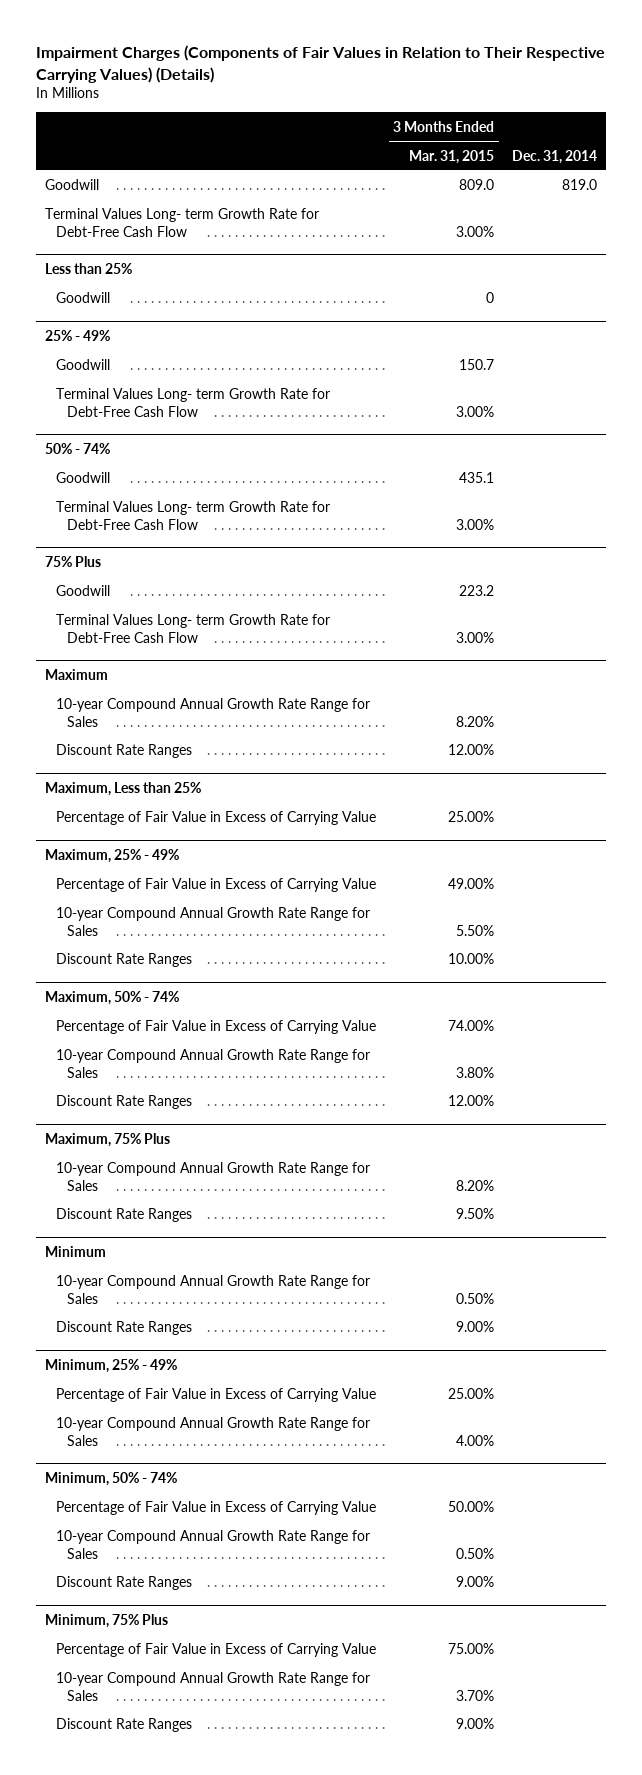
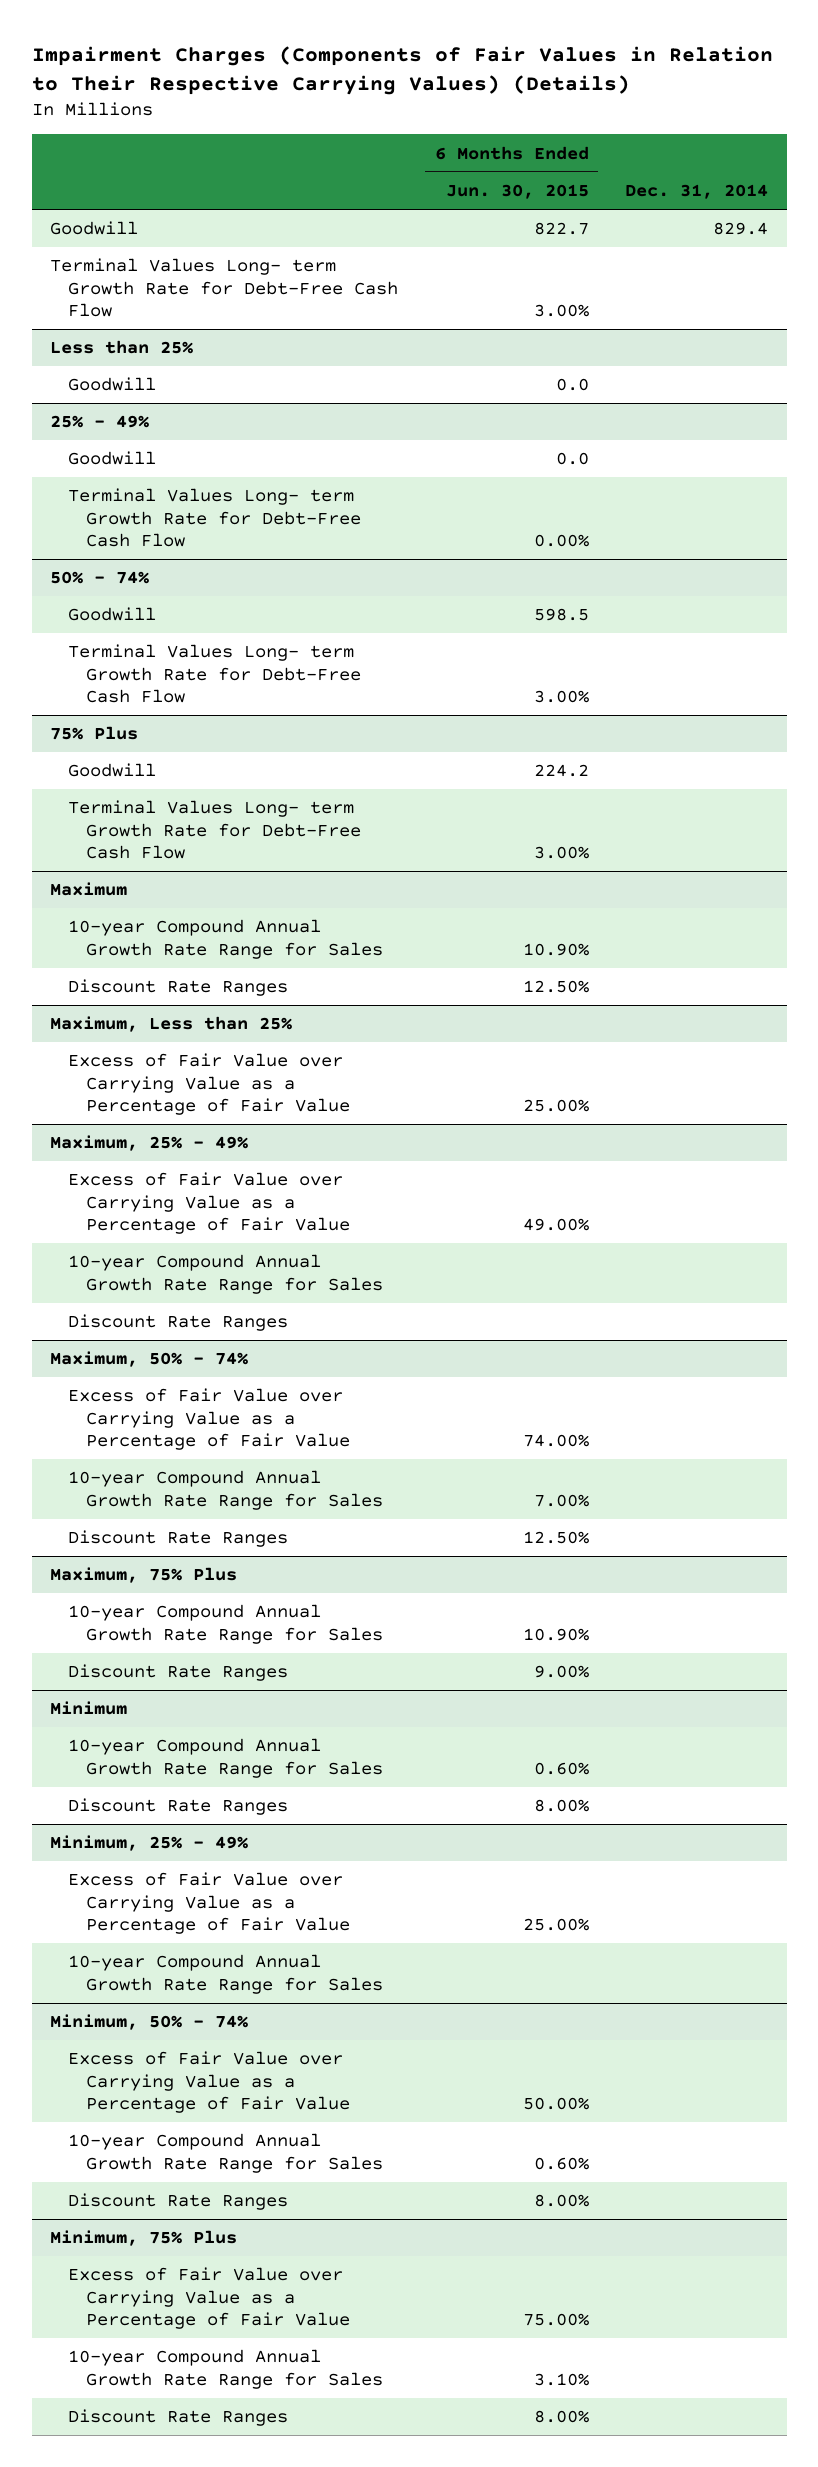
- | 3 Months Ended Mar. 31, 2015 | Dec. 31, 2014
+ | 6 Months Ended Jun. 30, 2015 | Dec. 31, 2014
- Goodwill | 809.0 | 819.0
+ Goodwill | 822.7 | 829.4
@ Maximum, Less than 25%
- Percentage of Fair Value in Excess of Carrying Value | 25.00% |
+ Excess of Fair Value over Carrying Value as a Percentage of Fair Value | 25.00% |
@ Maximum, 25% - 49%
- Percentage of Fair Value in Excess of Carrying Value | 49.00% |
+ Excess of Fair Value over Carrying Value as a Percentage of Fair Value | 49.00% |
@ Maximum, 50% - 74%
- Percentage of Fair Value in Excess of Carrying Value | 74.00% |
+ Excess of Fair Value over Carrying Value as a Percentage of Fair Value | 74.00% |
@ Minimum, 25% - 49%
- Percentage of Fair Value in Excess of Carrying Value | 25.00% |
+ Excess of Fair Value over Carrying Value as a Percentage of Fair Value | 25.00% |
@ Minimum, 50% - 74%
- Percentage of Fair Value in Excess of Carrying Value | 50.00% |
+ Excess of Fair Value over Carrying Value as a Percentage of Fair Value | 50.00% |
@ Minimum, 75% Plus
- Percentage of Fair Value in Excess of Carrying Value | 75.00% |
+ Excess of Fair Value over Carrying Value as a Percentage of Fair Value | 75.00% |

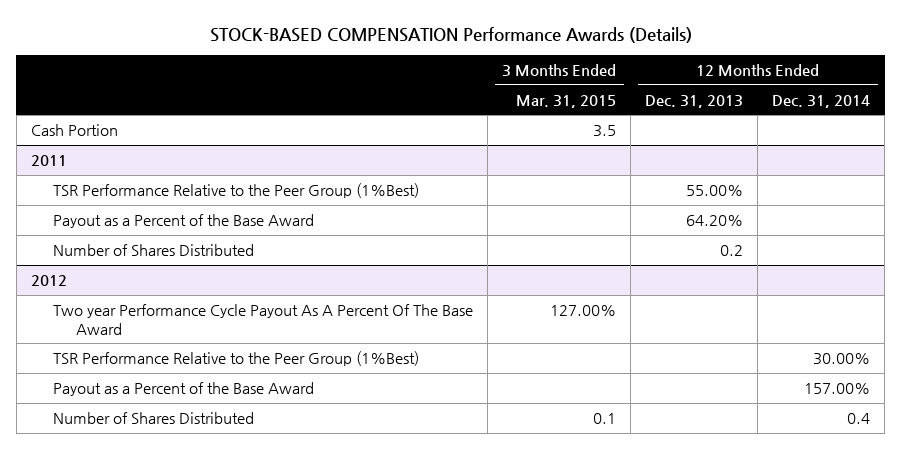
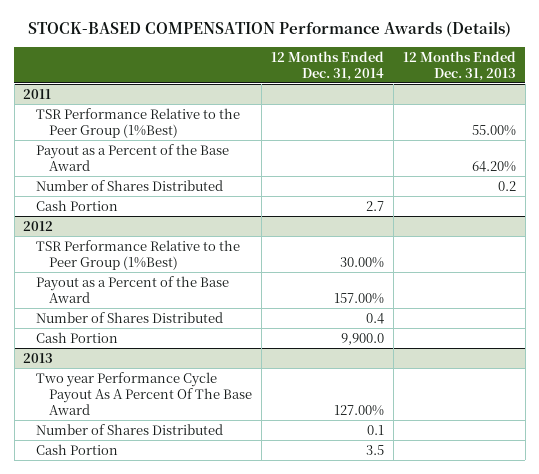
- | 3 Months Ended Mar. 31, 2015 | 12 Months Ended Dec. 31, 2013 | 12 Months Ended Dec. 31, 2014
+ | 12 Months Ended Dec. 31, 2014 | 12 Months Ended Dec. 31, 2013
- Cash Portion | 3.5 | |
@ 2011
+ Cash Portion | 2.7 |
@ 2012
- Two year Performance Cycle Payout As A Percent Of The Base Award | 127.00% | |
+ Cash Portion | 9,900.0 |
+ 2013
+ Two year Performance Cycle Payout As A Percent Of The Base Award | 127.00% |
+ Number of Shares Distributed | 0.1 |
+ Cash Portion | 3.5 |

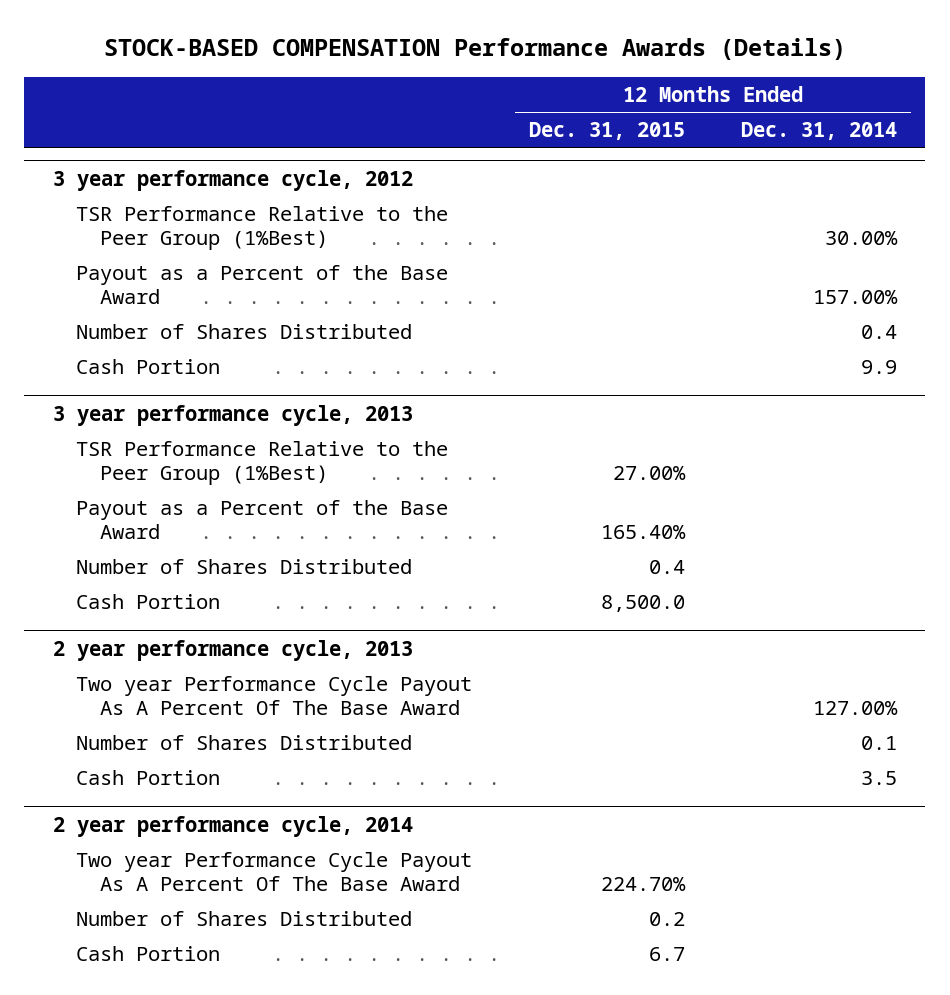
- | 12 Months Ended Dec. 31, 2014 | 12 Months Ended Dec. 31, 2013
+ | 12 Months Ended Dec. 31, 2015 | 12 Months Ended Dec. 31, 2014
- 2011
- TSR Performance Relative to the Peer Group (1%Best) | | 55.00%
- Payout as a Percent of the Base Award | | 64.20%
- Number of Shares Distributed | | 0.2
- Cash Portion | 2.7 |
- 2012
+ 3 year performance cycle, 2012
- Cash Portion | 9,900.0 |
- 2013
+ Cash Portion | | 9.9
+ 3 year performance cycle, 2013
+ TSR Performance Relative to the Peer Group (1%Best) | 27.00% |
+ Payout as a Percent of the Base Award | 165.40% |
+ Number of Shares Distributed | 0.4 |
+ Cash Portion | 8,500.0 |
+ 2 year performance cycle, 2013
+ 2 year performance cycle, 2014
+ Two year Performance Cycle Payout As A Percent Of The Base Award | 224.70% |
+ Number of Shares Distributed | 0.2 |
+ Cash Portion | 6.7 |

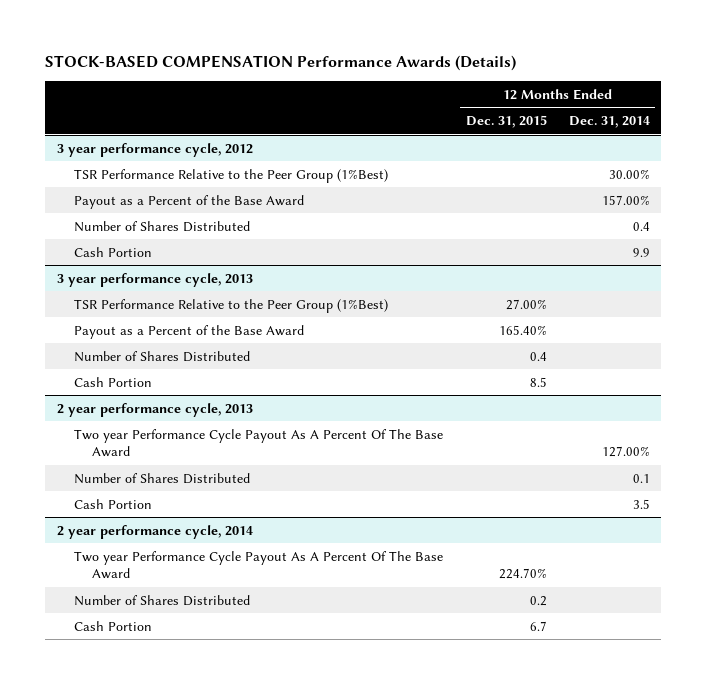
@ 3 year performance cycle, 2013
- Cash Portion | 8,500.0 |
+ Cash Portion | 8.5 |

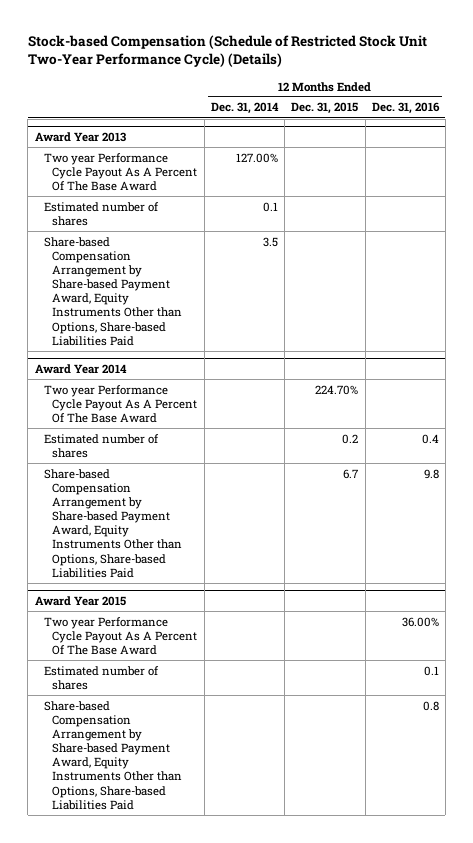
- STOCK-BASED COMPENSATION Performance Awards (Details)
+ Stock-based Compensation (Schedule of Restricted Stock Unit Two-Year Performance Cycle) (Details)
- | 12 Months Ended Dec. 31, 2015 | 12 Months Ended Dec. 31, 2014
+ | 12 Months Ended Dec. 31, 2014 | 12 Months Ended Dec. 31, 2015 | 12 Months Ended Dec. 31, 2016
- 3 year performance cycle, 2012
- TSR Performance Relative to the Peer Group (1%Best) | | 30.00%
- Payout as a Percent of the Base Award | | 157.00%
- Number of Shares Distributed | | 0.4
- Cash Portion | | 9.9
- 3 year performance cycle, 2013
- TSR Performance Relative to the Peer Group (1%Best) | 27.00% |
- Payout as a Percent of the Base Award | 165.40% |
- Number of Shares Distributed | 0.4 |
- Cash Portion | 8.5 |
- 2 year performance cycle, 2013
+ Award Year 2013
- Number of Shares Distributed | | 0.1
- Cash Portion | | 3.5
- 2 year performance cycle, 2014
+ Estimated number of shares | 0.1 | |
+ Share-based Compensation Arrangement by Share-based Payment Award, Equity Instruments Other than Options, Share-based Liabilities Paid | 3.5 | |
+ Award Year 2014
- Number of Shares Distributed | 0.2 |
- Cash Portion | 6.7 |
+ Estimated number of shares | | 0.2 | 0.4
+ Share-based Compensation Arrangement by Share-based Payment Award, Equity Instruments Other than Options, Share-based Liabilities Paid | | 6.7 | 9.8
+ Award Year 2015
+ Two year Performance Cycle Payout As A Percent Of The Base Award | | | 36.00%
+ Estimated number of shares | | | 0.1
+ Share-based Compensation Arrangement by Share-based Payment Award, Equity Instruments Other than Options, Share-based Liabilities Paid | | | 0.8

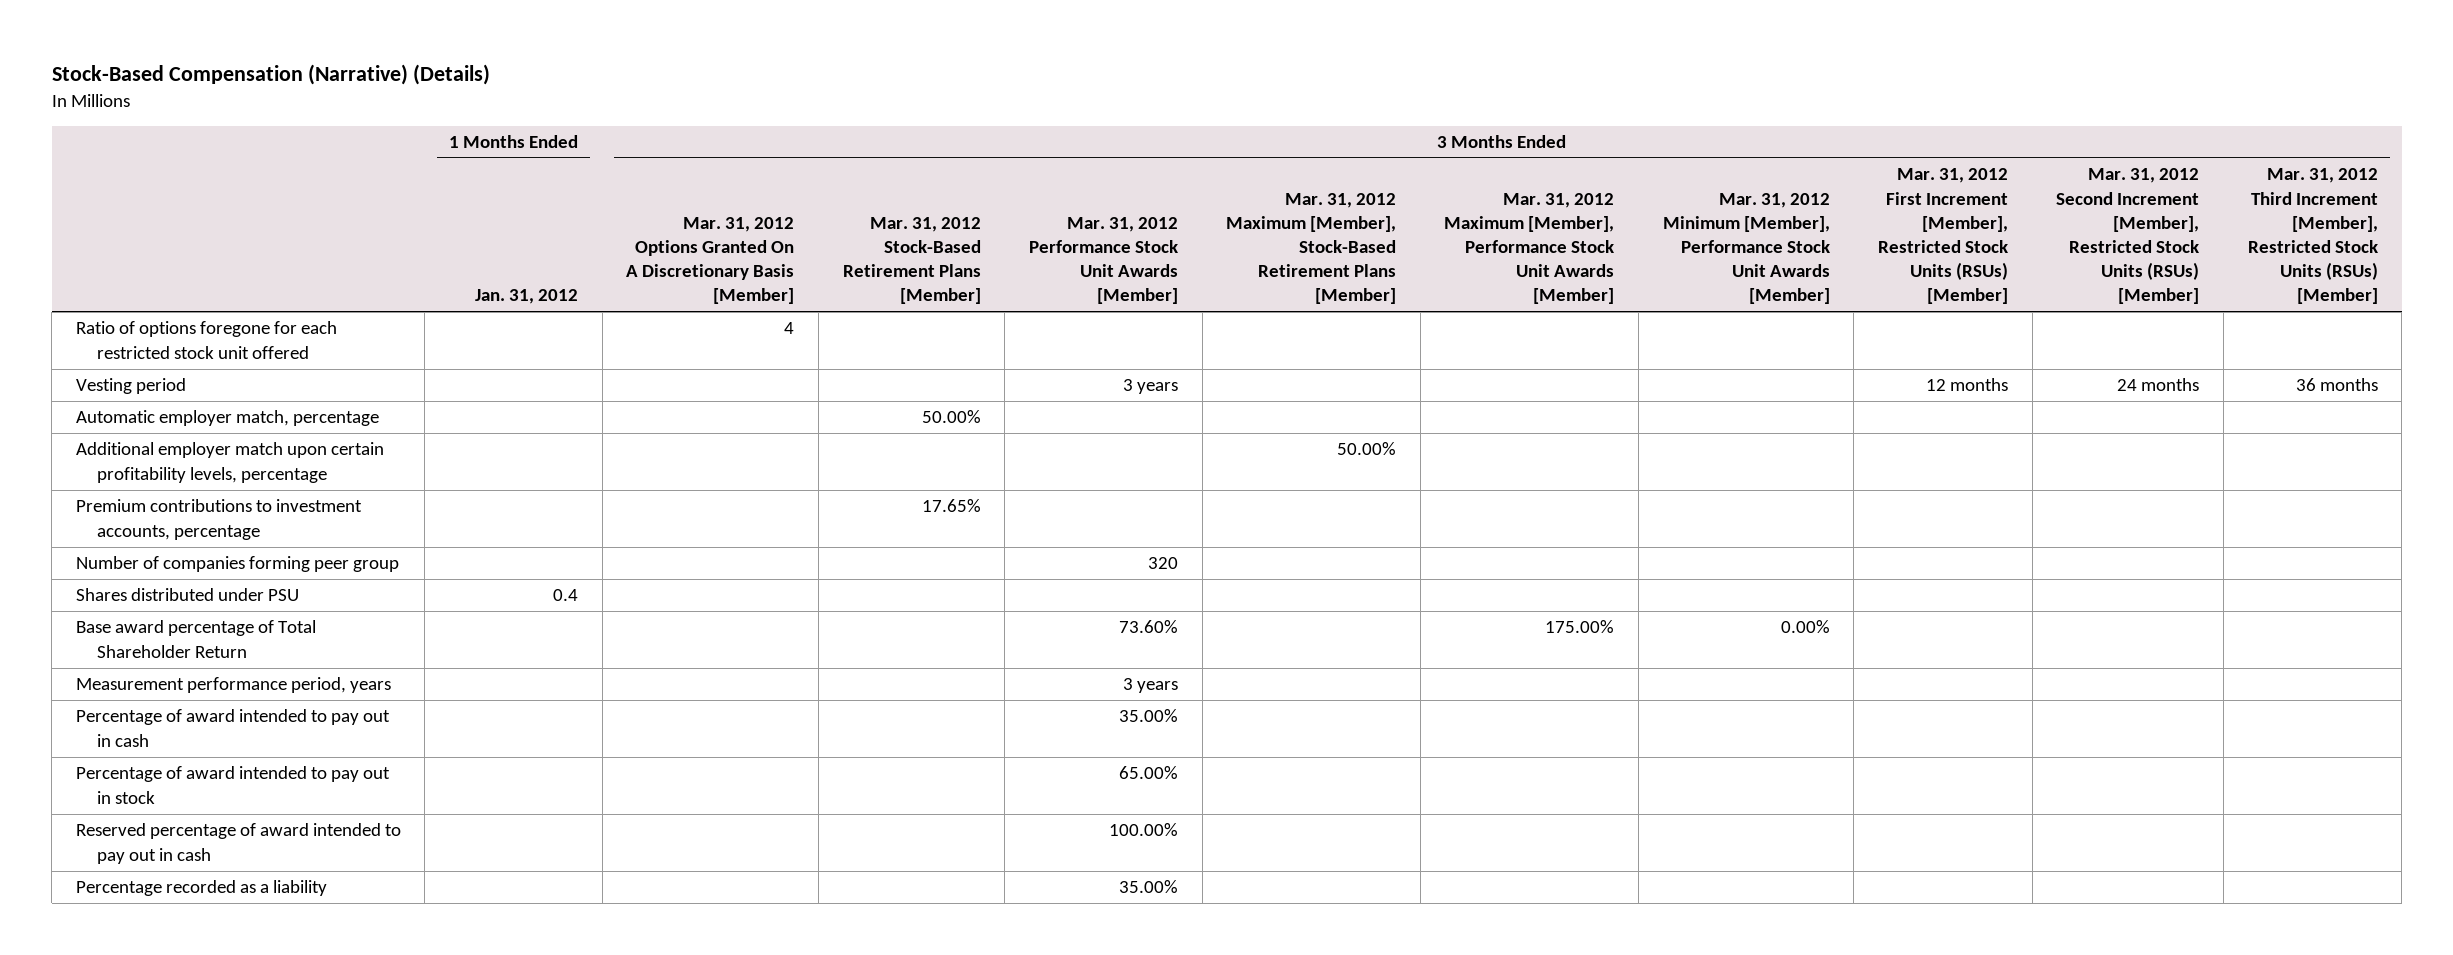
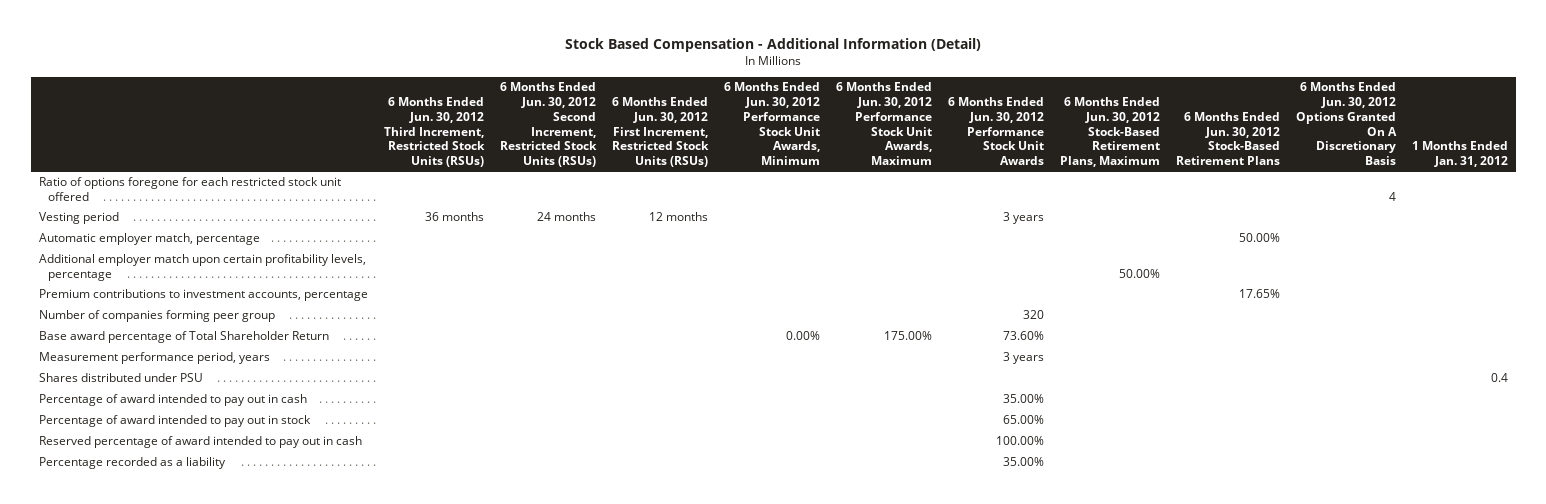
- Stock-Based Compensation (Narrative) (Details)
+ Stock Based Compensation - Additional Information (Detail)
- | 1 Months Ended Jan. 31, 2012 | 3 Months Ended Mar. 31, 2012 Options Granted On A Discretionary Basis [Member] | 3 Months Ended Mar. 31, 2012 Stock-Based Retirement Plans [Member] | 3 Months Ended Mar. 31, 2012 Performance Stock Unit Awards [Member] | 3 Months Ended Mar. 31, 2012 Maximum [Member], Stock-Based Retirement Plans [Member] | 3 Months Ended Mar. 31, 2012 Maximum [Member], Performance Stock Unit Awards [Member] | 3 Months Ended Mar. 31, 2012 Minimum [Member], Performance Stock Unit Awards [Member] | 3 Months Ended Mar. 31, 2012 First Increment [Member], Restricted Stock Units (RSUs) [Member] | 3 Months Ended Mar. 31, 2012 Second Increment [Member], Restricted Stock Units (RSUs) [Member] | 3 Months Ended Mar. 31, 2012 Third Increment [Member], Restricted Stock Units (RSUs) [Member]
+ | 6 Months Ended Jun. 30, 2012 Third Increment, Restricted Stock Units (RSUs) | 6 Months Ended Jun. 30, 2012 Second Increment, Restricted Stock Units (RSUs) | 6 Months Ended Jun. 30, 2012 First Increment, Restricted Stock Units (RSUs) | 6 Months Ended Jun. 30, 2012 Performance Stock Unit Awards, Minimum | 6 Months Ended Jun. 30, 2012 Performance Stock Unit Awards, Maximum | 6 Months Ended Jun. 30, 2012 Performance Stock Unit Awards | 6 Months Ended Jun. 30, 2012 Stock-Based Retirement Plans, Maximum | 6 Months Ended Jun. 30, 2012 Stock-Based Retirement Plans | 6 Months Ended Jun. 30, 2012 Options Granted On A Discretionary Basis | 1 Months Ended Jan. 31, 2012
moved down: Shares distributed under PSU | | | | | | | | | | 0.4

